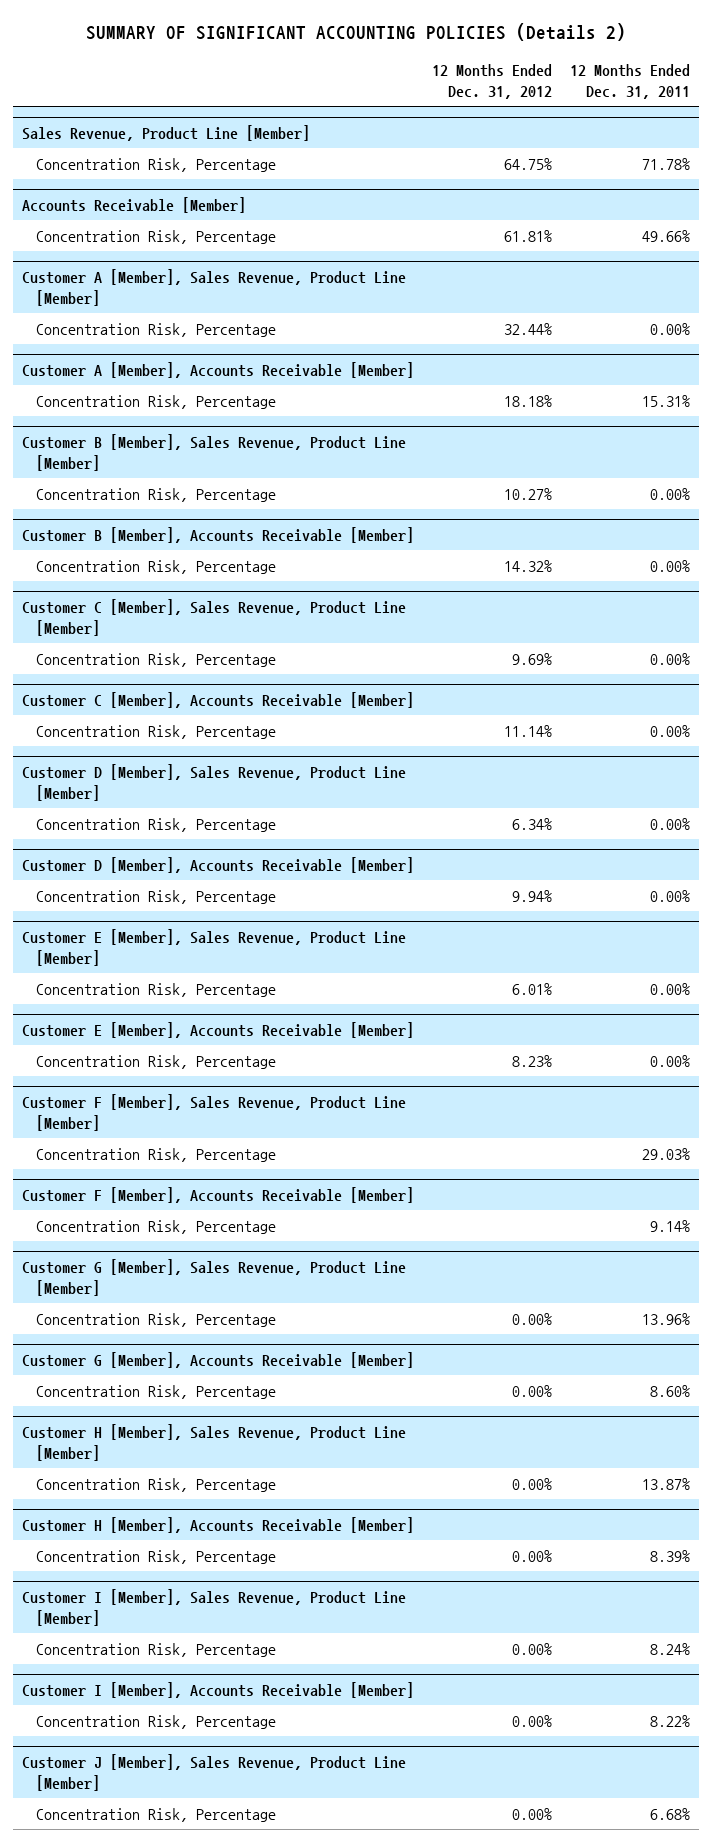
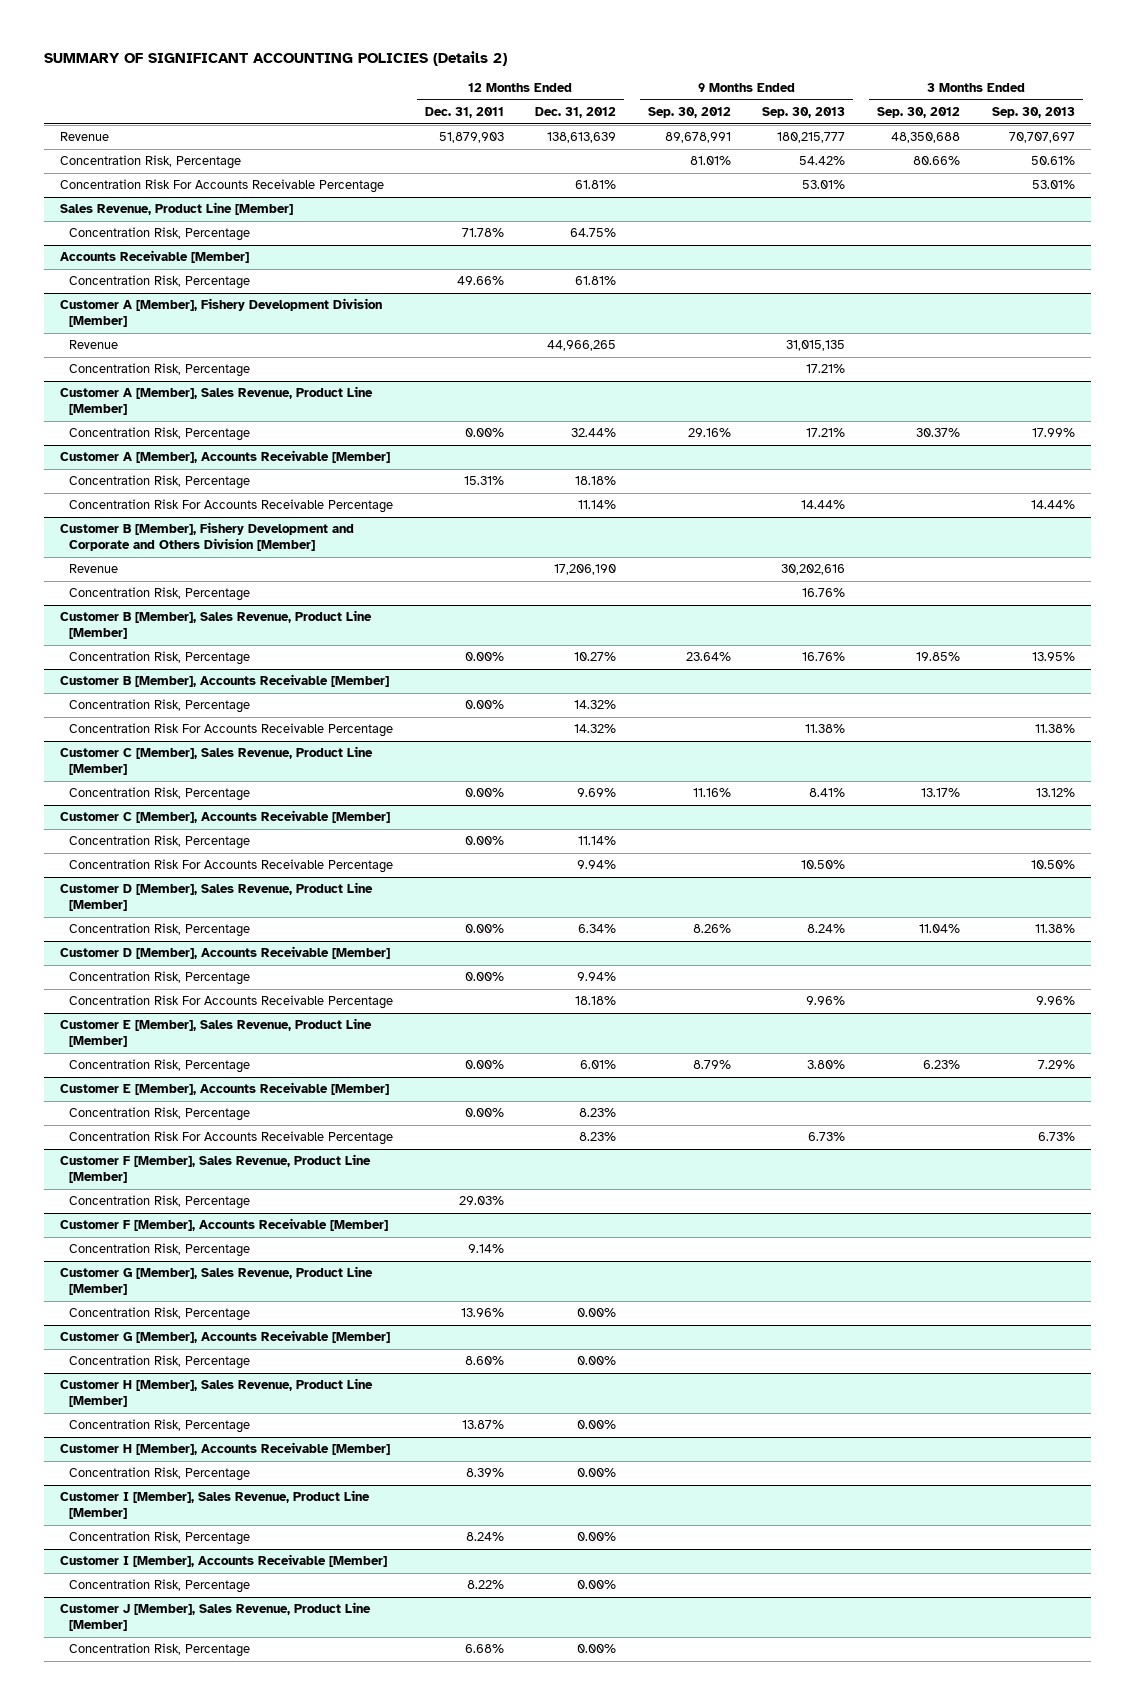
- | 12 Months Ended Dec. 31, 2012 | 12 Months Ended Dec. 31, 2011
+ | 12 Months Ended Dec. 31, 2011 | 12 Months Ended Dec. 31, 2012 | 9 Months Ended Sep. 30, 2012 | 9 Months Ended Sep. 30, 2013 | 3 Months Ended Sep. 30, 2012 | 3 Months Ended Sep. 30, 2013
+ Revenue | 51,879,903 | 138,613,639 | 89,678,991 | 180,215,777 | 48,350,688 | 70,707,697
+ Concentration Risk, Percentage | | | 81.01% | 54.42% | 80.66% | 50.61%
+ Concentration Risk For Accounts Receivable Percentage | | 61.81% | | 53.01% | | 53.01%
+ Customer A [Member], Fishery Development Division [Member]
+ Revenue | | 44,966,265 | | 31,015,135 | |
+ Concentration Risk, Percentage | | | | 17.21% | |
@ Customer A [Member], Accounts Receivable [Member]
+ Concentration Risk For Accounts Receivable Percentage | | 11.14% | | 14.44% | | 14.44%
+ Customer B [Member], Fishery Development and Corporate and Others Division [Member]
+ Revenue | | 17,206,190 | | 30,202,616 | |
+ Concentration Risk, Percentage | | | | 16.76% | |
@ Customer B [Member], Accounts Receivable [Member]
+ Concentration Risk For Accounts Receivable Percentage | | 14.32% | | 11.38% | | 11.38%
@ Customer C [Member], Accounts Receivable [Member]
+ Concentration Risk For Accounts Receivable Percentage | | 9.94% | | 10.50% | | 10.50%
@ Customer D [Member], Accounts Receivable [Member]
+ Concentration Risk For Accounts Receivable Percentage | | 18.18% | | 9.96% | | 9.96%
@ Customer E [Member], Accounts Receivable [Member]
+ Concentration Risk For Accounts Receivable Percentage | | 8.23% | | 6.73% | | 6.73%

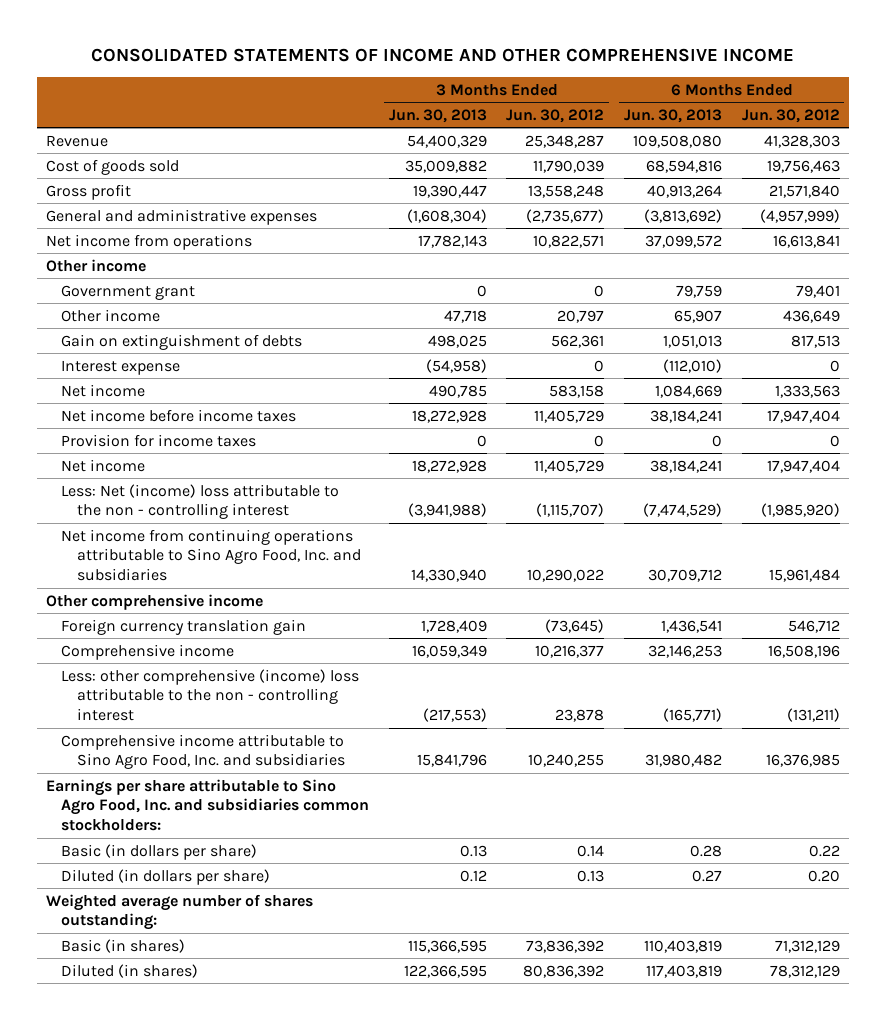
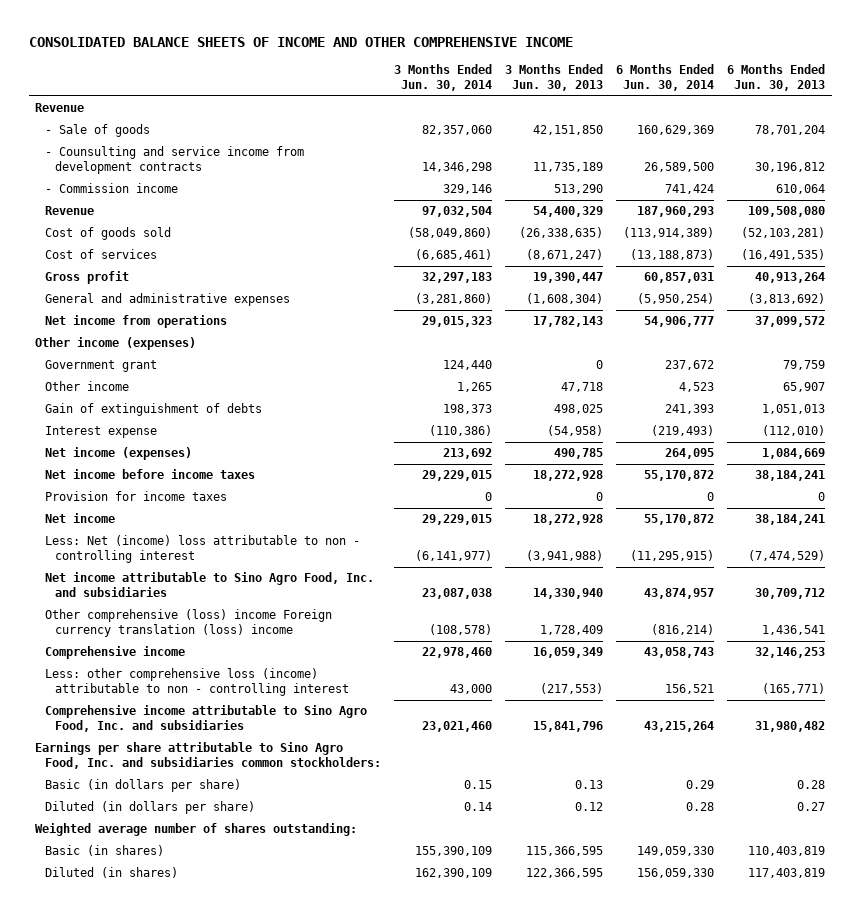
- CONSOLIDATED STATEMENTS OF INCOME AND OTHER COMPREHENSIVE INCOME
+ CONSOLIDATED BALANCE SHEETS OF INCOME AND OTHER COMPREHENSIVE INCOME
- | 3 Months Ended Jun. 30, 2013 | 3 Months Ended Jun. 30, 2012 | 6 Months Ended Jun. 30, 2013 | 6 Months Ended Jun. 30, 2012
+ | 3 Months Ended Jun. 30, 2014 | 3 Months Ended Jun. 30, 2013 | 6 Months Ended Jun. 30, 2014 | 6 Months Ended Jun. 30, 2013
+ Revenue
+ - Sale of goods | 82,357,060 | 42,151,850 | 160,629,369 | 78,701,204
+ - Counsulting and service income from development contracts | 14,346,298 | 11,735,189 | 26,589,500 | 30,196,812
+ - Commission income | 329,146 | 513,290 | 741,424 | 610,064
- Cost of goods sold | 35,009,882 | 11,790,039 | 68,594,816 | 19,756,463
+ Cost of goods sold | (58,049,860) | (26,338,635) | (113,914,389) | (52,103,281)
+ Cost of services | (6,685,461) | (8,671,247) | (13,188,873) | (16,491,535)
- Other income
+ Other income (expenses)
- Gain on extinguishment of debts | 498,025 | 562,361 | 1,051,013 | 817,513
+ Gain of extinguishment of debts | 198,373 | 498,025 | 241,393 | 1,051,013
- Net income | 490,785 | 583,158 | 1,084,669 | 1,333,563
+ Net income (expenses) | 213,692 | 490,785 | 264,095 | 1,084,669
- Less: Net (income) loss attributable to the non - controlling interest | (3,941,988) | (1,115,707) | (7,474,529) | (1,985,920)
- Net income from continuing operations attributable to Sino Agro Food, Inc. and subsidiaries | 14,330,940 | 10,290,022 | 30,709,712 | 15,961,484
- Other comprehensive income
- Foreign currency translation gain | 1,728,409 | (73,645) | 1,436,541 | 546,712
+ Less: Net (income) loss attributable to non - controlling interest | (6,141,977) | (3,941,988) | (11,295,915) | (7,474,529)
+ Net income attributable to Sino Agro Food, Inc. and subsidiaries | 23,087,038 | 14,330,940 | 43,874,957 | 30,709,712
+ Other comprehensive (loss) income Foreign currency translation (loss) income | (108,578) | 1,728,409 | (816,214) | 1,436,541
- Less: other comprehensive (income) loss attributable to the non - controlling interest | (217,553) | 23,878 | (165,771) | (131,211)
+ Less: other comprehensive loss (income) attributable to non - controlling interest | 43,000 | (217,553) | 156,521 | (165,771)

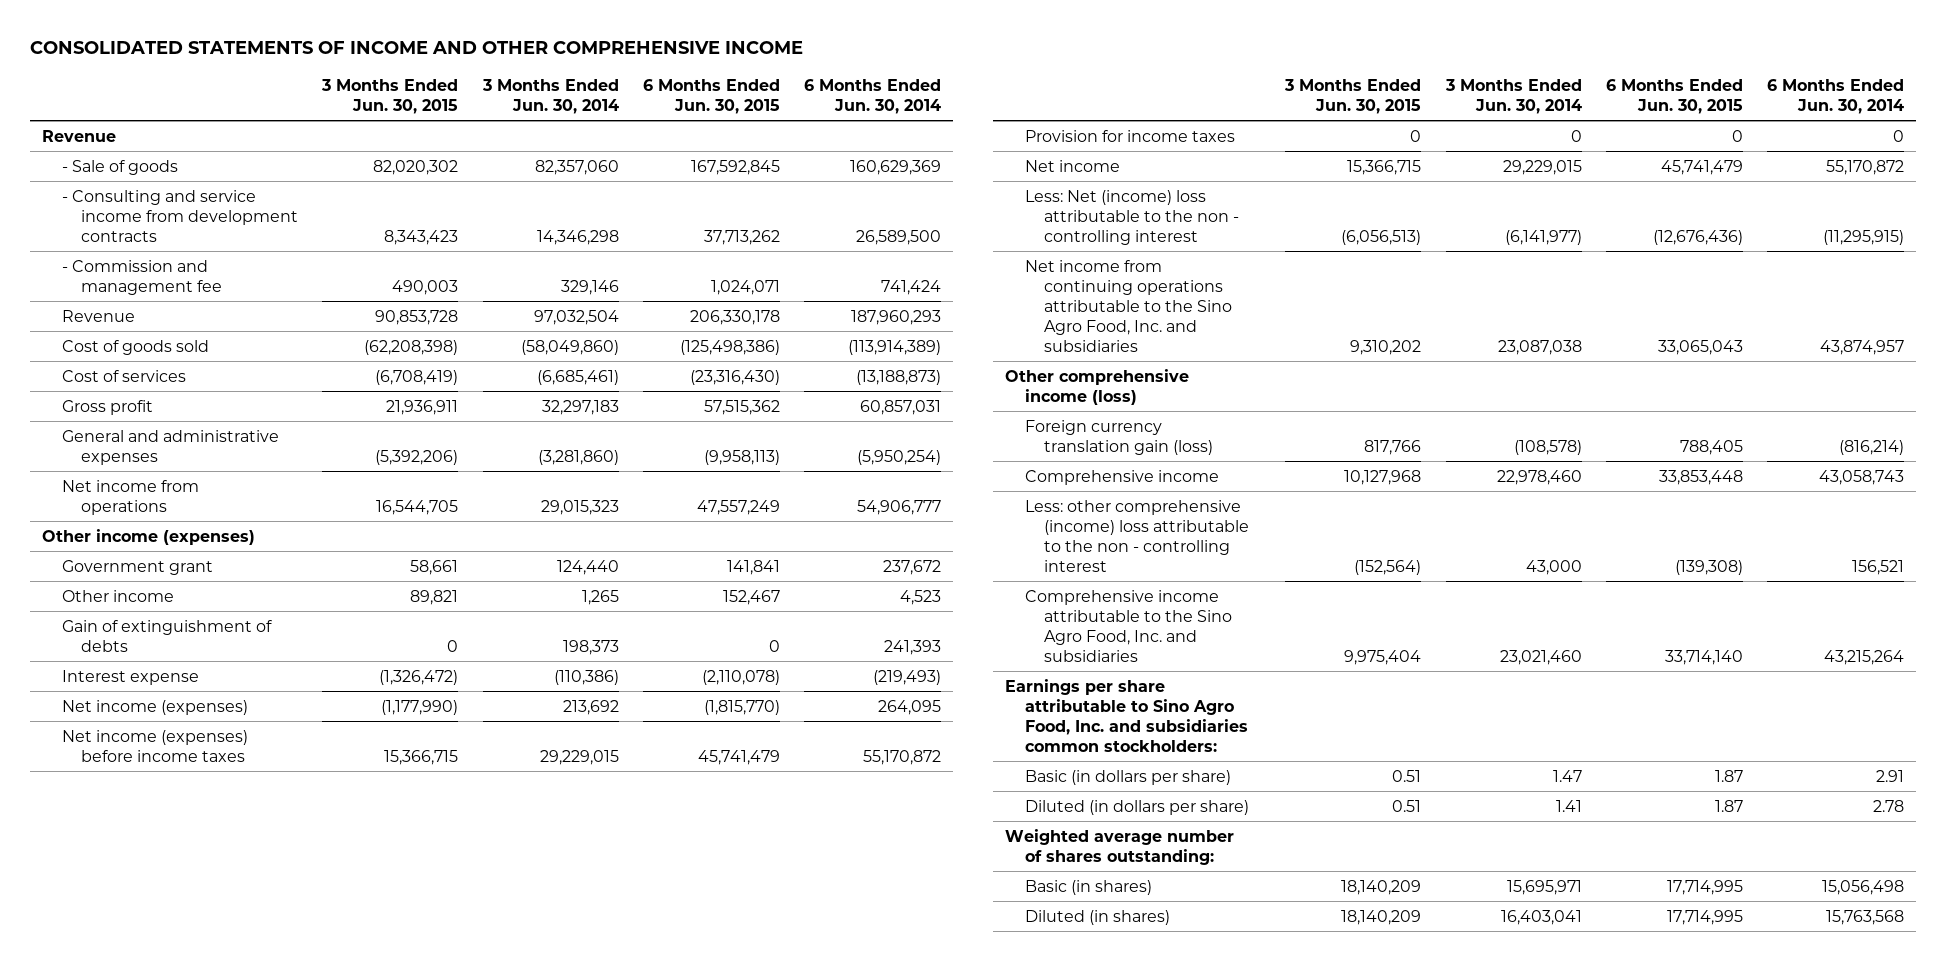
- CONSOLIDATED BALANCE SHEETS OF INCOME AND OTHER COMPREHENSIVE INCOME
+ CONSOLIDATED STATEMENTS OF INCOME AND OTHER COMPREHENSIVE INCOME
- | 3 Months Ended Jun. 30, 2014 | 3 Months Ended Jun. 30, 2013 | 6 Months Ended Jun. 30, 2014 | 6 Months Ended Jun. 30, 2013
+ | 3 Months Ended Jun. 30, 2015 | 3 Months Ended Jun. 30, 2014 | 6 Months Ended Jun. 30, 2015 | 6 Months Ended Jun. 30, 2014
- - Counsulting and service income from development contracts | 14,346,298 | 11,735,189 | 26,589,500 | 30,196,812
- - Commission income | 329,146 | 513,290 | 741,424 | 610,064
+ - Consulting and service income from development contracts | 8,343,423 | 14,346,298 | 37,713,262 | 26,589,500
+ - Commission and management fee | 490,003 | 329,146 | 1,024,071 | 741,424
- Net income before income taxes | 29,229,015 | 18,272,928 | 55,170,872 | 38,184,241
+ Net income (expenses) before income taxes | 15,366,715 | 29,229,015 | 45,741,479 | 55,170,872
- Less: Net (income) loss attributable to non - controlling interest | (6,141,977) | (3,941,988) | (11,295,915) | (7,474,529)
- Net income attributable to Sino Agro Food, Inc. and subsidiaries | 23,087,038 | 14,330,940 | 43,874,957 | 30,709,712
- Other comprehensive (loss) income Foreign currency translation (loss) income | (108,578) | 1,728,409 | (816,214) | 1,436,541
+ Less: Net (income) loss attributable to the non - controlling interest | (6,056,513) | (6,141,977) | (12,676,436) | (11,295,915)
+ Net income from continuing operations attributable to the Sino Agro Food, Inc. and subsidiaries | 9,310,202 | 23,087,038 | 33,065,043 | 43,874,957
+ Other comprehensive income (loss)
+ Foreign currency translation gain (loss) | 817,766 | (108,578) | 788,405 | (816,214)
- Less: other comprehensive loss (income) attributable to non - controlling interest | 43,000 | (217,553) | 156,521 | (165,771)
- Comprehensive income attributable to Sino Agro Food, Inc. and subsidiaries | 23,021,460 | 15,841,796 | 43,215,264 | 31,980,482
+ Less: other comprehensive (income) loss attributable to the non - controlling interest | (152,564) | 43,000 | (139,308) | 156,521
+ Comprehensive income attributable to the Sino Agro Food, Inc. and subsidiaries | 9,975,404 | 23,021,460 | 33,714,140 | 43,215,264
- Basic (in dollars per share) | 0.15 | 0.13 | 0.29 | 0.28
- Diluted (in dollars per share) | 0.14 | 0.12 | 0.28 | 0.27
+ Basic (in dollars per share) | 0.51 | 1.47 | 1.87 | 2.91
+ Diluted (in dollars per share) | 0.51 | 1.41 | 1.87 | 2.78
- Basic (in shares) | 155,390,109 | 115,366,595 | 149,059,330 | 110,403,819
- Diluted (in shares) | 162,390,109 | 122,366,595 | 156,059,330 | 117,403,819
+ Basic (in shares) | 18,140,209 | 15,695,971 | 17,714,995 | 15,056,498
+ Diluted (in shares) | 18,140,209 | 16,403,041 | 17,714,995 | 15,763,568

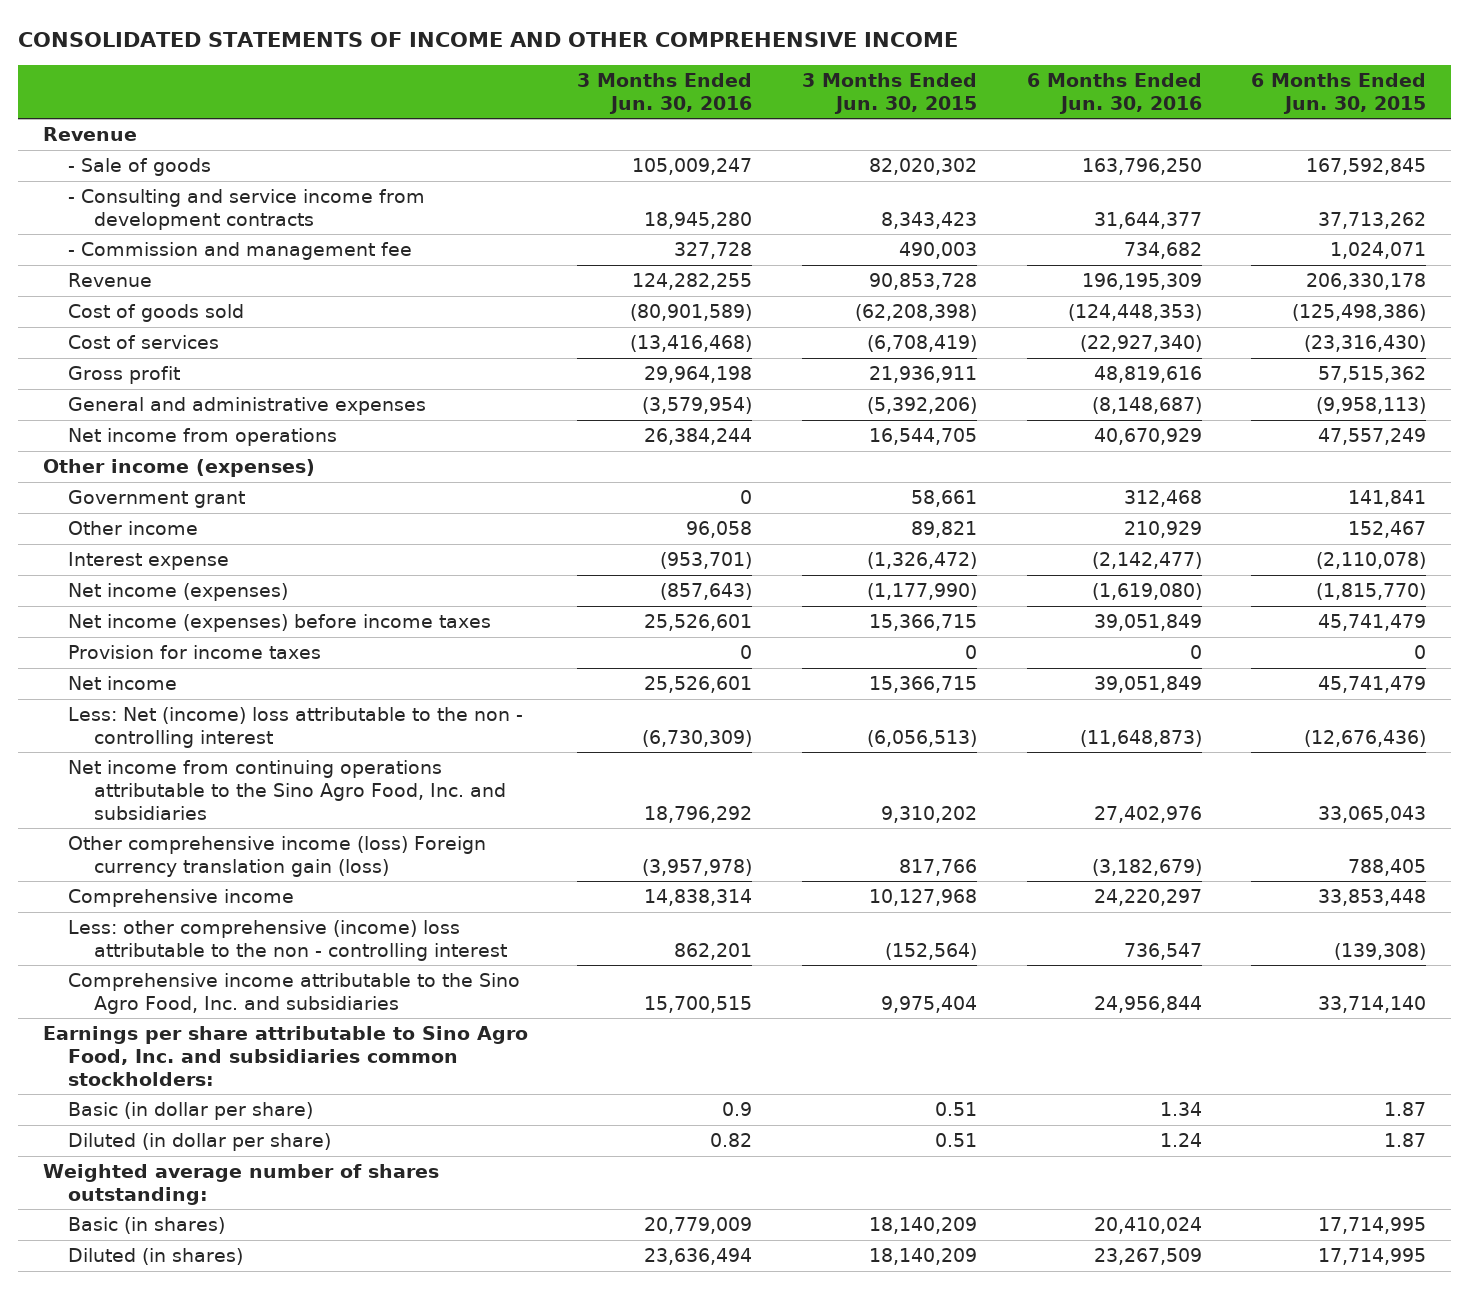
- | 3 Months Ended Jun. 30, 2015 | 3 Months Ended Jun. 30, 2014 | 6 Months Ended Jun. 30, 2015 | 6 Months Ended Jun. 30, 2014
+ | 3 Months Ended Jun. 30, 2016 | 3 Months Ended Jun. 30, 2015 | 6 Months Ended Jun. 30, 2016 | 6 Months Ended Jun. 30, 2015
- Gain of extinguishment of debts | 0 | 198,373 | 0 | 241,393
- Other comprehensive income (loss)
- Foreign currency translation gain (loss) | 817,766 | (108,578) | 788,405 | (816,214)
+ Other comprehensive income (loss) Foreign currency translation gain (loss) | (3,957,978) | 817,766 | (3,182,679) | 788,405
- Basic (in dollars per share) | 0.51 | 1.47 | 1.87 | 2.91
- Diluted (in dollars per share) | 0.51 | 1.41 | 1.87 | 2.78
+ Basic (in dollar per share) | 0.9 | 0.51 | 1.34 | 1.87
+ Diluted (in dollar per share) | 0.82 | 0.51 | 1.24 | 1.87

